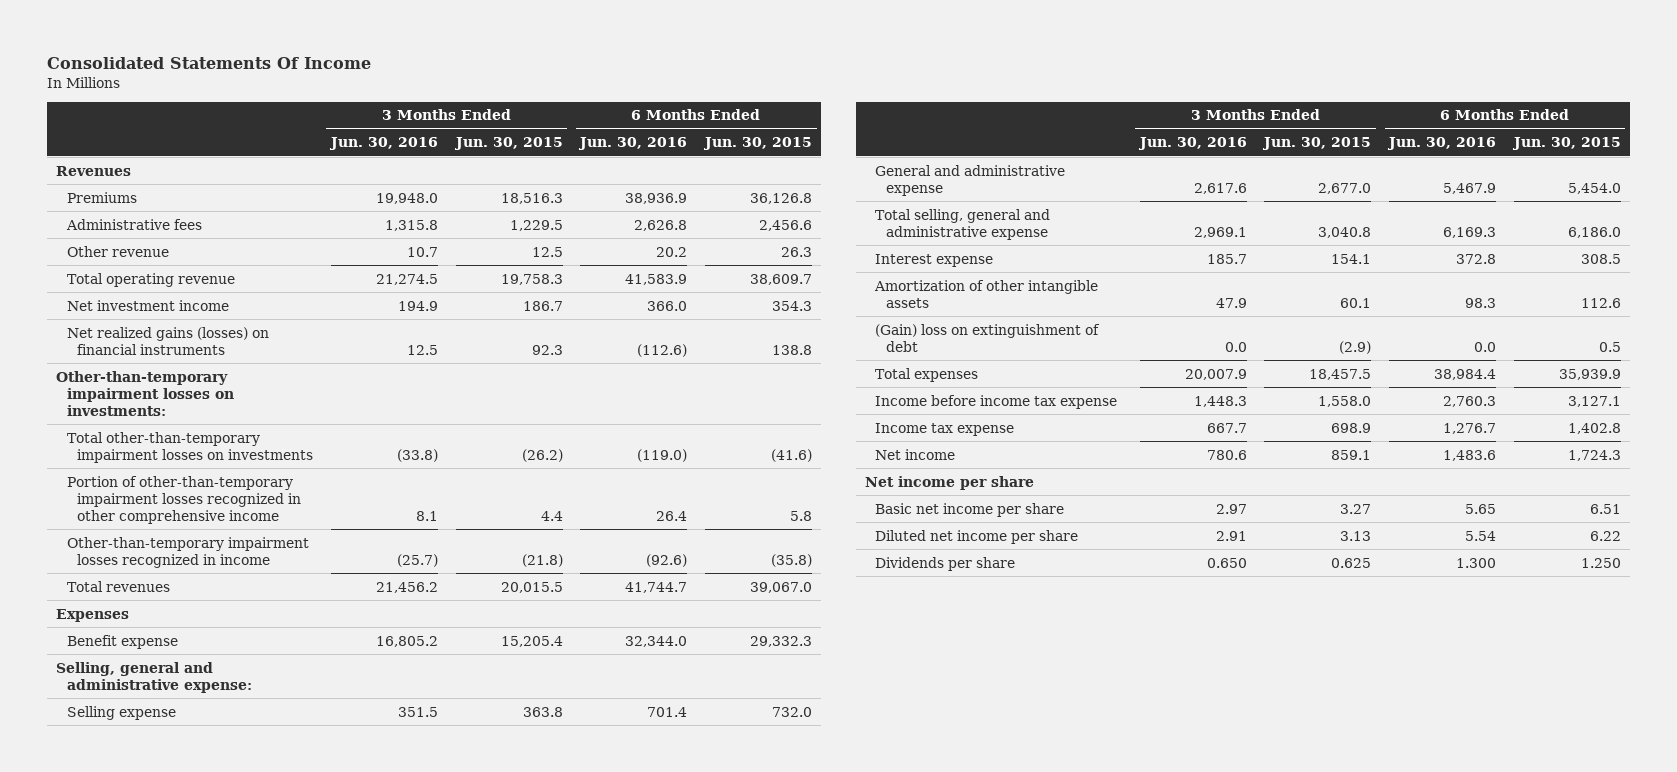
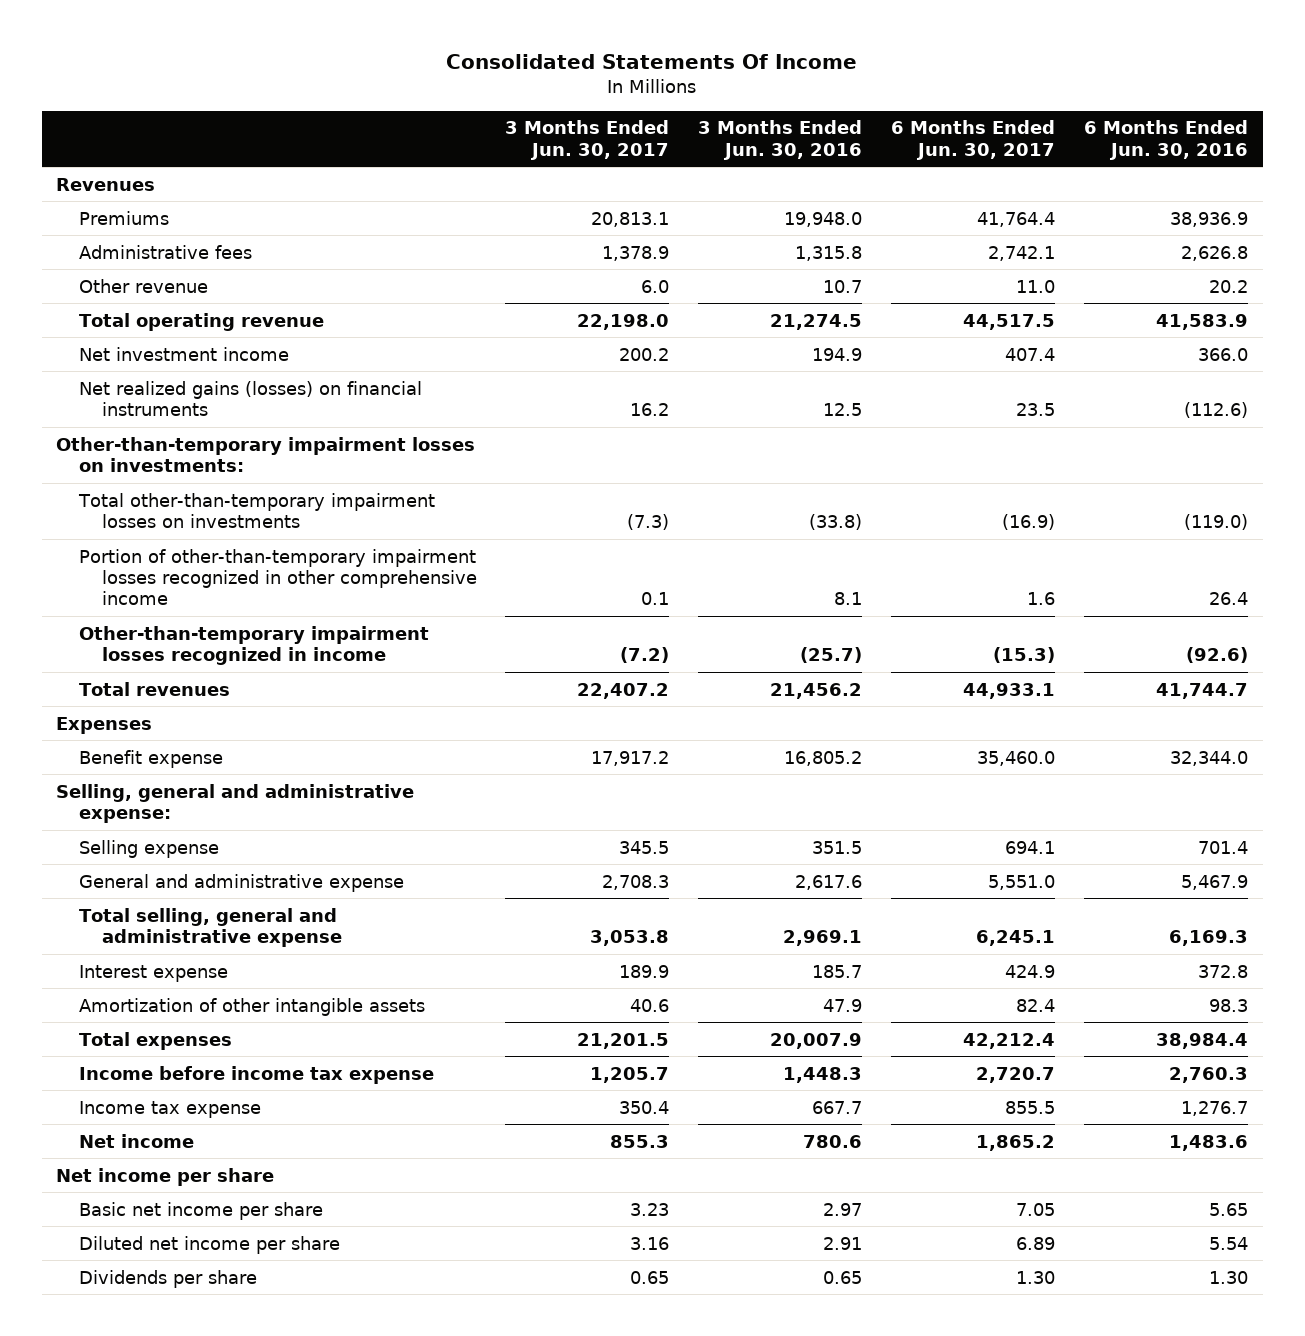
- | 3 Months Ended Jun. 30, 2016 | 3 Months Ended Jun. 30, 2015 | 6 Months Ended Jun. 30, 2016 | 6 Months Ended Jun. 30, 2015
+ | 3 Months Ended Jun. 30, 2017 | 3 Months Ended Jun. 30, 2016 | 6 Months Ended Jun. 30, 2017 | 6 Months Ended Jun. 30, 2016
- (Gain) loss on extinguishment of debt | 0.0 | (2.9) | 0.0 | 0.5
- Dividends per share | 0.650 | 0.625 | 1.300 | 1.250
+ Dividends per share | 0.65 | 0.65 | 1.30 | 1.30

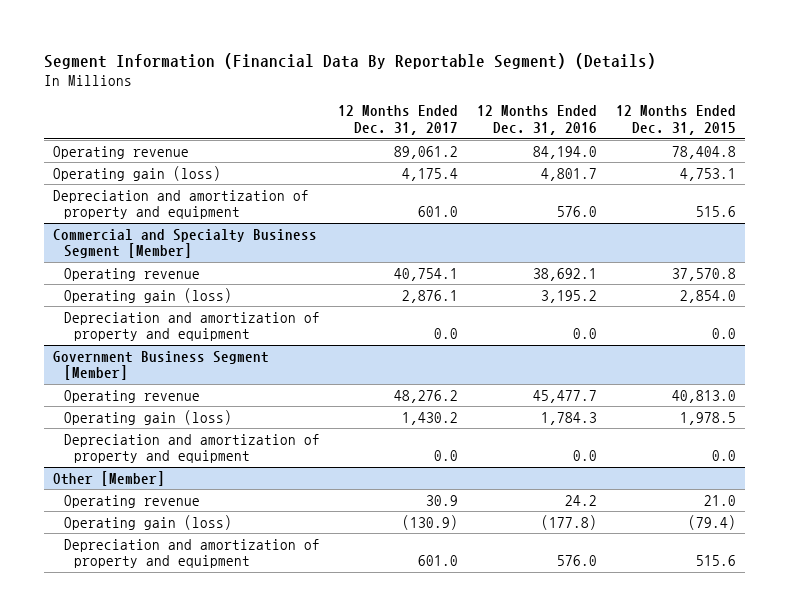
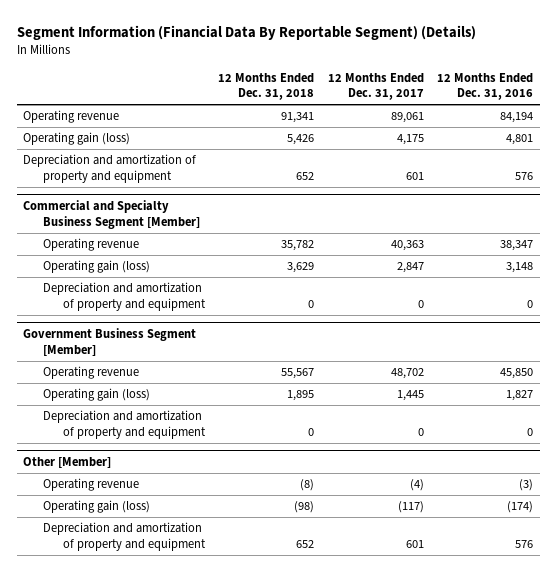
- | 12 Months Ended Dec. 31, 2017 | 12 Months Ended Dec. 31, 2016 | 12 Months Ended Dec. 31, 2015
+ | 12 Months Ended Dec. 31, 2018 | 12 Months Ended Dec. 31, 2017 | 12 Months Ended Dec. 31, 2016
- Operating revenue | 89,061.2 | 84,194.0 | 78,404.8
- Operating gain (loss) | 4,175.4 | 4,801.7 | 4,753.1
- Depreciation and amortization of property and equipment | 601.0 | 576.0 | 515.6
+ Operating revenue | 91,341 | 89,061 | 84,194
+ Operating gain (loss) | 5,426 | 4,175 | 4,801
+ Depreciation and amortization of property and equipment | 652 | 601 | 576
@ Commercial and Specialty Business Segment [Member]
- Operating revenue | 40,754.1 | 38,692.1 | 37,570.8
- Operating gain (loss) | 2,876.1 | 3,195.2 | 2,854.0
- Depreciation and amortization of property and equipment | 0.0 | 0.0 | 0.0
+ Operating revenue | 35,782 | 40,363 | 38,347
+ Operating gain (loss) | 3,629 | 2,847 | 3,148
+ Depreciation and amortization of property and equipment | 0 | 0 | 0
@ Government Business Segment [Member]
- Operating revenue | 48,276.2 | 45,477.7 | 40,813.0
- Operating gain (loss) | 1,430.2 | 1,784.3 | 1,978.5
- Depreciation and amortization of property and equipment | 0.0 | 0.0 | 0.0
+ Operating revenue | 55,567 | 48,702 | 45,850
+ Operating gain (loss) | 1,895 | 1,445 | 1,827
+ Depreciation and amortization of property and equipment | 0 | 0 | 0
@ Other [Member]
- Operating revenue | 30.9 | 24.2 | 21.0
- Operating gain (loss) | (130.9) | (177.8) | (79.4)
- Depreciation and amortization of property and equipment | 601.0 | 576.0 | 515.6
+ Operating revenue | (8) | (4) | (3)
+ Operating gain (loss) | (98) | (117) | (174)
+ Depreciation and amortization of property and equipment | 652 | 601 | 576

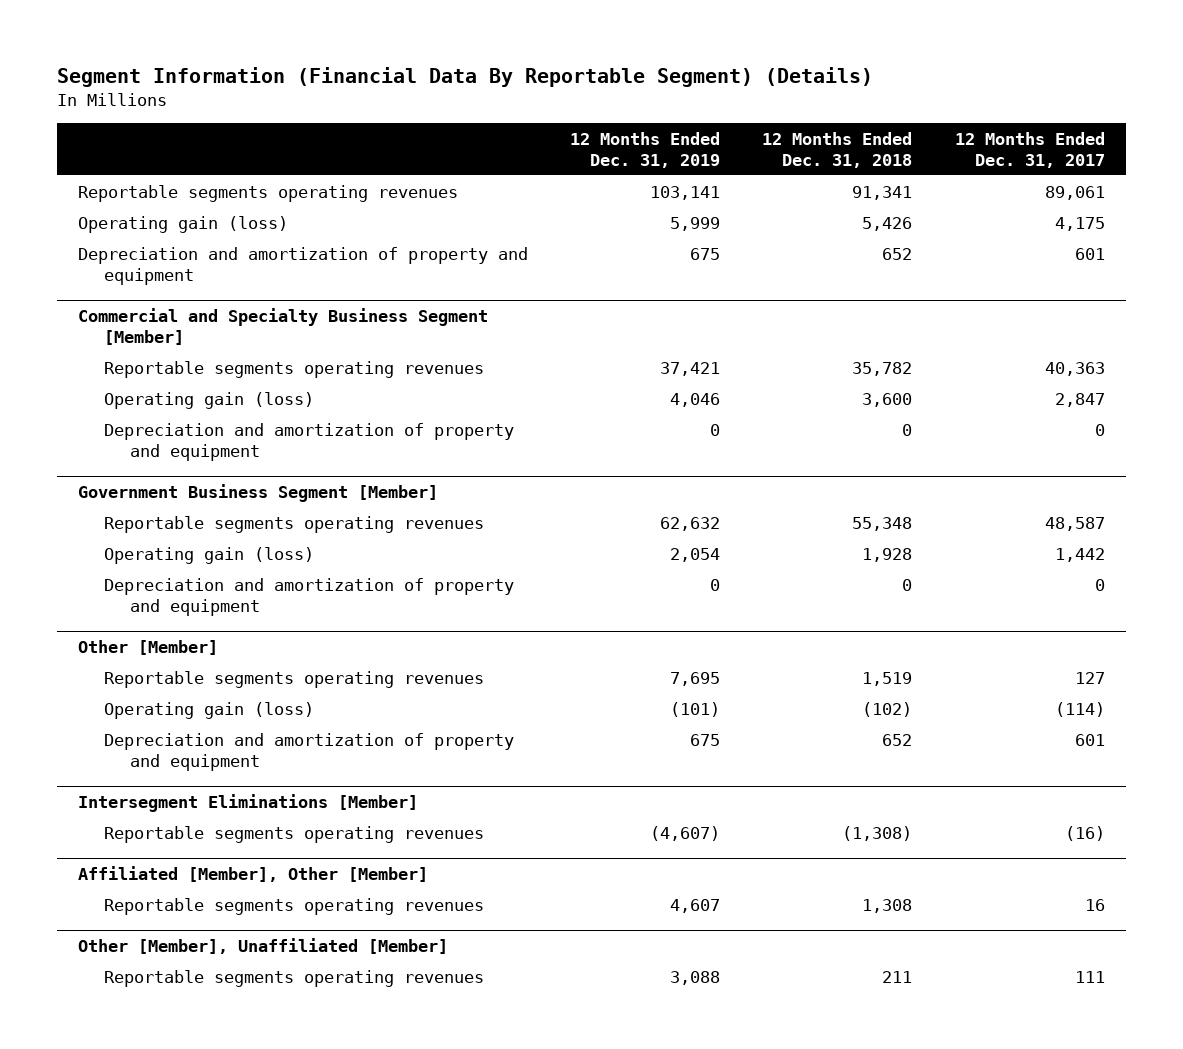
- | 12 Months Ended Dec. 31, 2018 | 12 Months Ended Dec. 31, 2017 | 12 Months Ended Dec. 31, 2016
+ | 12 Months Ended Dec. 31, 2019 | 12 Months Ended Dec. 31, 2018 | 12 Months Ended Dec. 31, 2017
- Operating revenue | 91,341 | 89,061 | 84,194
+ Reportable segments operating revenues | 103,141 | 91,341 | 89,061
@ Commercial and Specialty Business Segment [Member]
- Operating revenue | 35,782 | 40,363 | 38,347
- Operating gain (loss) | 3,629 | 2,847 | 3,148
+ Reportable segments operating revenues | 37,421 | 35,782 | 40,363
+ Operating gain (loss) | 4,046 | 3,600 | 2,847
@ Government Business Segment [Member]
- Operating revenue | 55,567 | 48,702 | 45,850
- Operating gain (loss) | 1,895 | 1,445 | 1,827
+ Reportable segments operating revenues | 62,632 | 55,348 | 48,587
+ Operating gain (loss) | 2,054 | 1,928 | 1,442
@ Other [Member]
- Operating revenue | (8) | (4) | (3)
- Operating gain (loss) | (98) | (117) | (174)
+ Reportable segments operating revenues | 7,695 | 1,519 | 127
+ Operating gain (loss) | (101) | (102) | (114)
+ Intersegment Eliminations [Member]
+ Reportable segments operating revenues | (4,607) | (1,308) | (16)
+ Affiliated [Member], Other [Member]
+ Reportable segments operating revenues | 4,607 | 1,308 | 16
+ Other [Member], Unaffiliated [Member]
+ Reportable segments operating revenues | 3,088 | 211 | 111

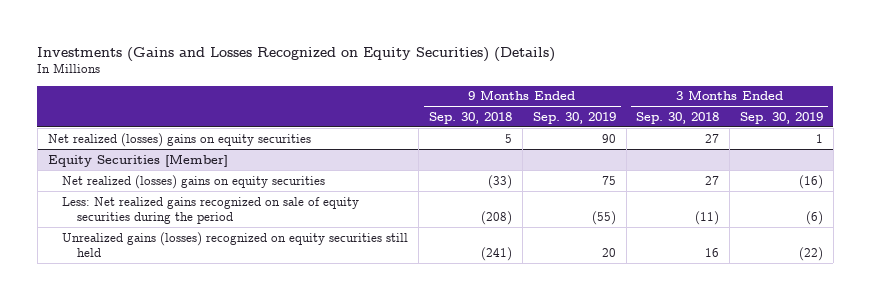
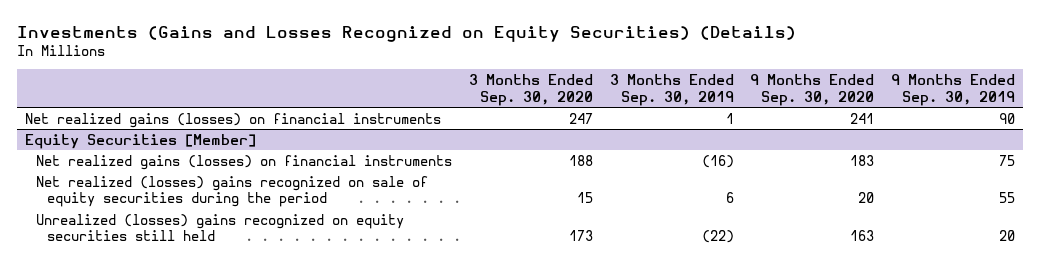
- | 9 Months Ended Sep. 30, 2018 | 9 Months Ended Sep. 30, 2019 | 3 Months Ended Sep. 30, 2018 | 3 Months Ended Sep. 30, 2019
+ | 3 Months Ended Sep. 30, 2020 | 3 Months Ended Sep. 30, 2019 | 9 Months Ended Sep. 30, 2020 | 9 Months Ended Sep. 30, 2019
- Net realized (losses) gains on equity securities | 5 | 90 | 27 | 1
+ Net realized gains (losses) on financial instruments | 247 | 1 | 241 | 90
@ Equity Securities [Member]
- Net realized (losses) gains on equity securities | (33) | 75 | 27 | (16)
- Less: Net realized gains recognized on sale of equity securities during the period | (208) | (55) | (11) | (6)
- Unrealized gains (losses) recognized on equity securities still held | (241) | 20 | 16 | (22)
+ Net realized gains (losses) on financial instruments | 188 | (16) | 183 | 75
+ Net realized (losses) gains recognized on sale of equity securities during the period | 15 | 6 | 20 | 55
+ Unrealized (losses) gains recognized on equity securities still held | 173 | (22) | 163 | 20

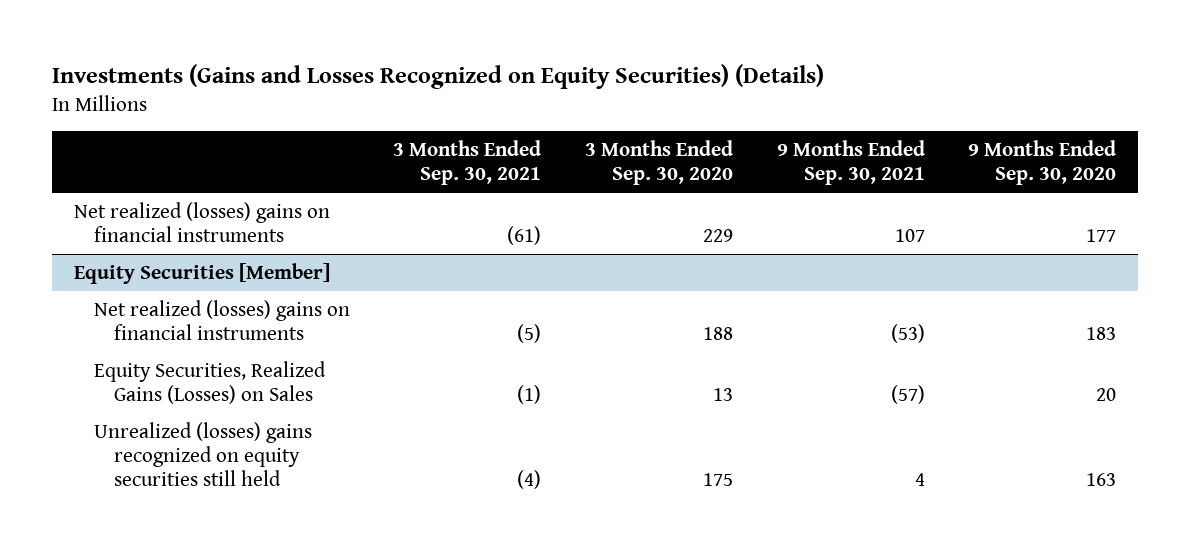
- | 3 Months Ended Sep. 30, 2020 | 3 Months Ended Sep. 30, 2019 | 9 Months Ended Sep. 30, 2020 | 9 Months Ended Sep. 30, 2019
+ | 3 Months Ended Sep. 30, 2021 | 3 Months Ended Sep. 30, 2020 | 9 Months Ended Sep. 30, 2021 | 9 Months Ended Sep. 30, 2020
- Net realized gains (losses) on financial instruments | 247 | 1 | 241 | 90
+ Net realized (losses) gains on financial instruments | (61) | 229 | 107 | 177
@ Equity Securities [Member]
- Net realized gains (losses) on financial instruments | 188 | (16) | 183 | 75
- Net realized (losses) gains recognized on sale of equity securities during the period | 15 | 6 | 20 | 55
- Unrealized (losses) gains recognized on equity securities still held | 173 | (22) | 163 | 20
+ Net realized (losses) gains on financial instruments | (5) | 188 | (53) | 183
+ Equity Securities, Realized Gains (Losses) on Sales | (1) | 13 | (57) | 20
+ Unrealized (losses) gains recognized on equity securities still held | (4) | 175 | 4 | 163

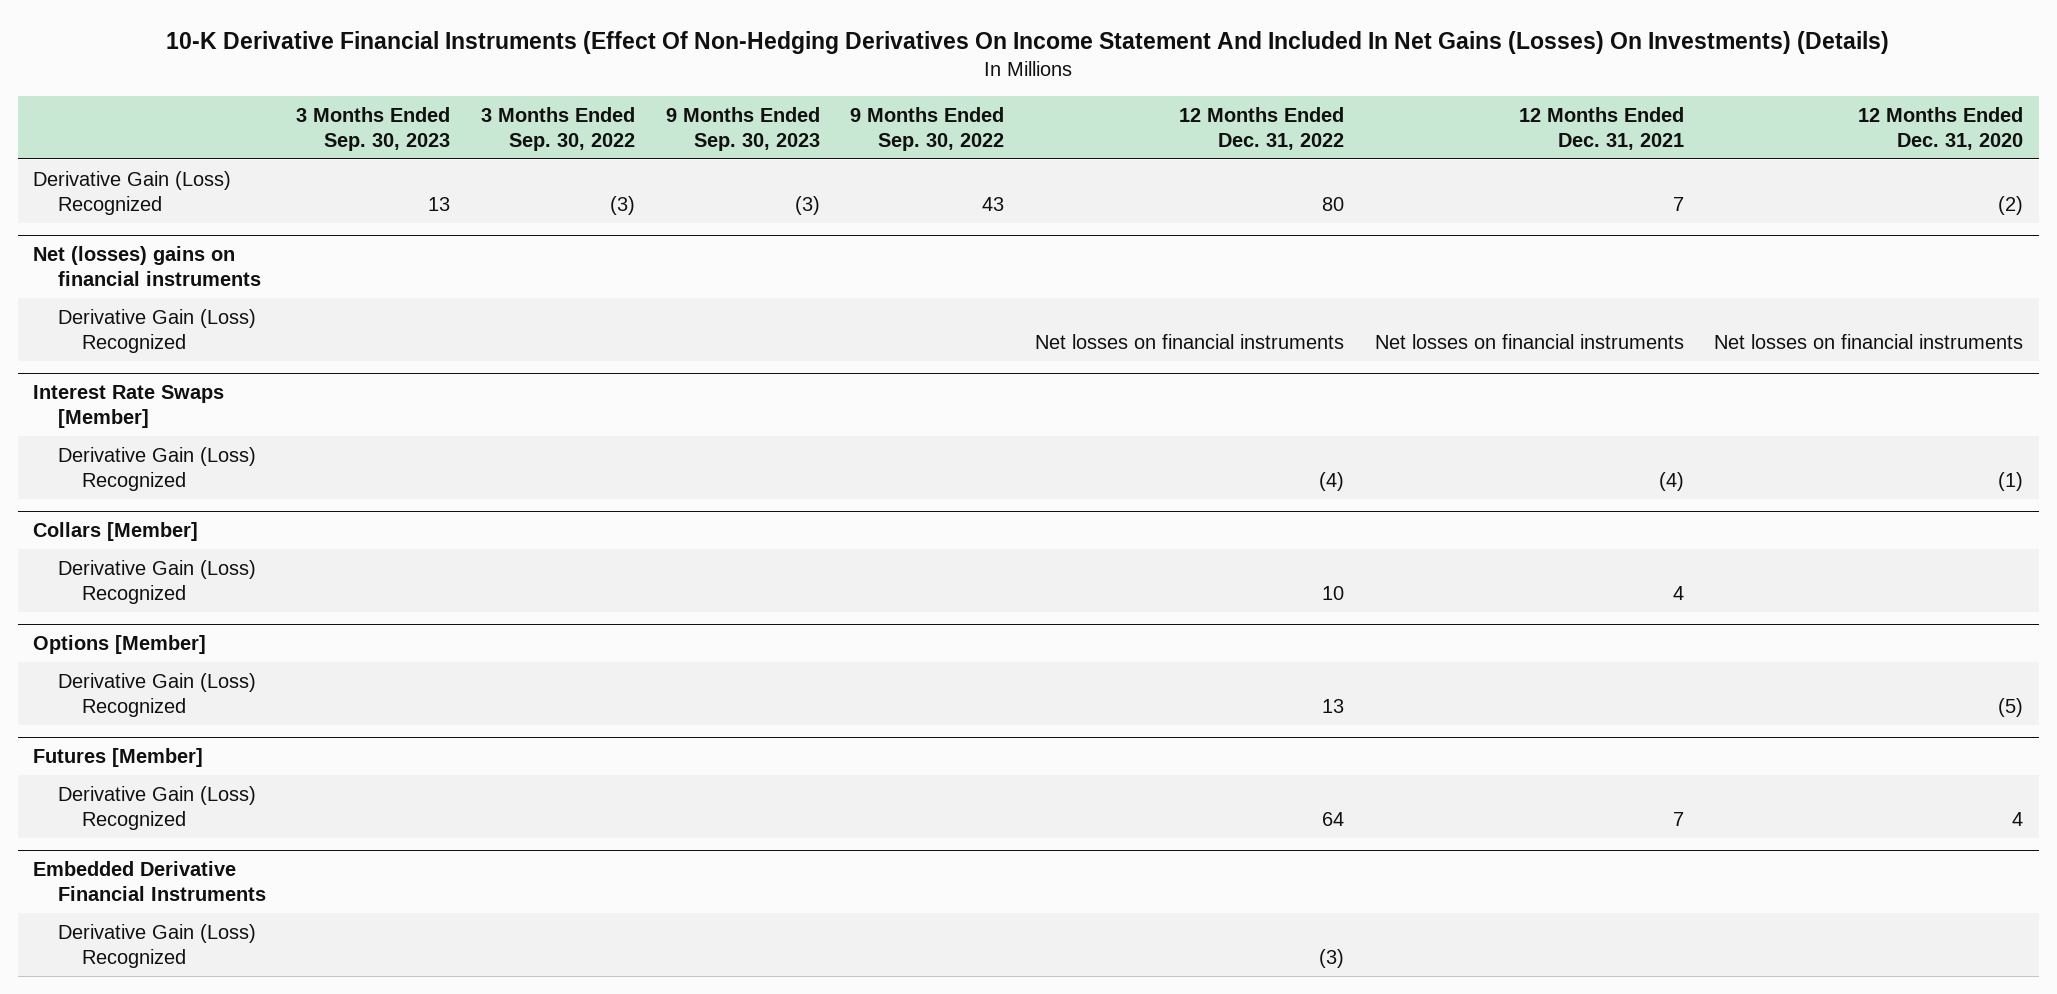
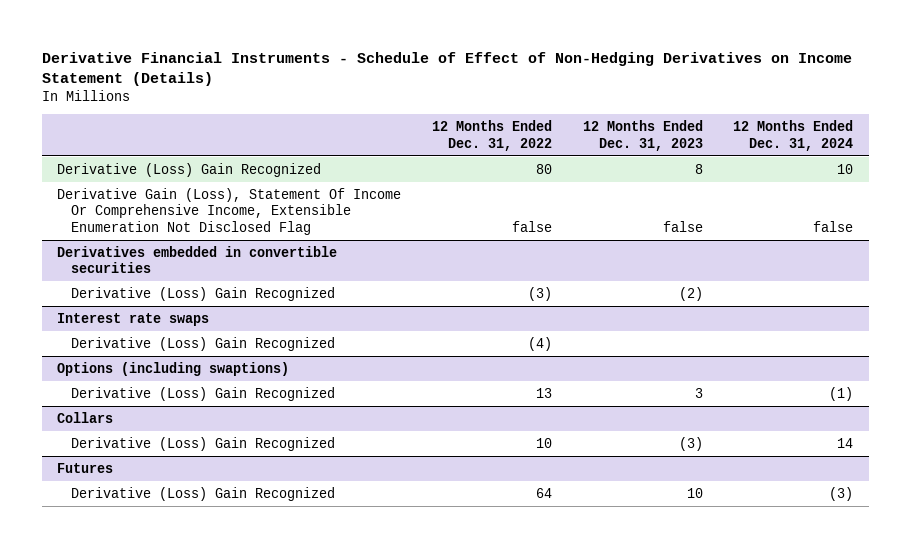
- 10-K Derivative Financial Instruments (Effect Of Non-Hedging Derivatives On Income Statement And Included In Net Gains (Losses) On Investments) (Details)
+ Derivative Financial Instruments - Schedule of Effect of Non-Hedging Derivatives on Income Statement (Details)
- | 3 Months Ended Sep. 30, 2023 | 3 Months Ended Sep. 30, 2022 | 9 Months Ended Sep. 30, 2023 | 9 Months Ended Sep. 30, 2022 | 12 Months Ended Dec. 31, 2022 | 12 Months Ended Dec. 31, 2021 | 12 Months Ended Dec. 31, 2020
+ | 12 Months Ended Dec. 31, 2022 | 12 Months Ended Dec. 31, 2023 | 12 Months Ended Dec. 31, 2024
- Derivative Gain (Loss) Recognized | 13 | (3) | (3) | 43 | 80 | 7 | (2)
- Net (losses) gains on financial instruments
- Derivative Gain (Loss) Recognized | | | | | Net losses on financial instruments | Net losses on financial instruments | Net losses on financial instruments
- Interest Rate Swaps [Member]
- Derivative Gain (Loss) Recognized | | | | | (4) | (4) | (1)
- Collars [Member]
- Derivative Gain (Loss) Recognized | | | | | 10 | 4 |
- Options [Member]
- Derivative Gain (Loss) Recognized | | | | | 13 | | (5)
- Futures [Member]
- Derivative Gain (Loss) Recognized | | | | | 64 | 7 | 4
- Embedded Derivative Financial Instruments
- Derivative Gain (Loss) Recognized | | | | | (3) | |
+ Derivative (Loss) Gain Recognized | 80 | 8 | 10
+ Derivative Gain (Loss), Statement Of Income Or Comprehensive Income, Extensible Enumeration Not Disclosed Flag | false | false | false
+ Derivatives embedded in convertible securities
+ Derivative (Loss) Gain Recognized | (3) | (2) |
+ Interest rate swaps
+ Derivative (Loss) Gain Recognized | (4) | |
+ Options (including swaptions)
+ Derivative (Loss) Gain Recognized | 13 | 3 | (1)
+ Collars
+ Derivative (Loss) Gain Recognized | 10 | (3) | 14
+ Futures
+ Derivative (Loss) Gain Recognized | 64 | 10 | (3)

